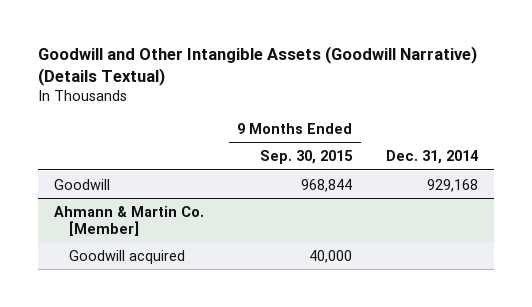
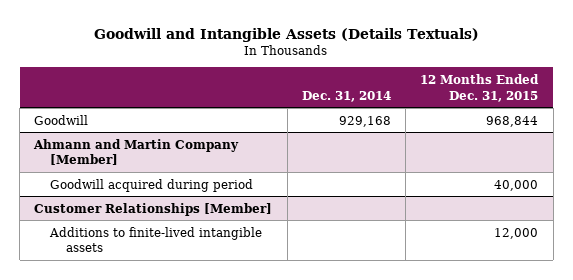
- Goodwill and Other Intangible Assets (Goodwill Narrative) (Details Textual)
+ Goodwill and Intangible Assets (Details Textuals)
- | 9 Months Ended Sep. 30, 2015 | Dec. 31, 2014
+ | Dec. 31, 2014 | 12 Months Ended Dec. 31, 2015
- Ahmann & Martin Co. [Member]
- Goodwill acquired | 40,000 |
+ Ahmann and Martin Company [Member]
+ Goodwill acquired during period | | 40,000
+ Customer Relationships [Member]
+ Additions to finite-lived intangible assets | | 12,000

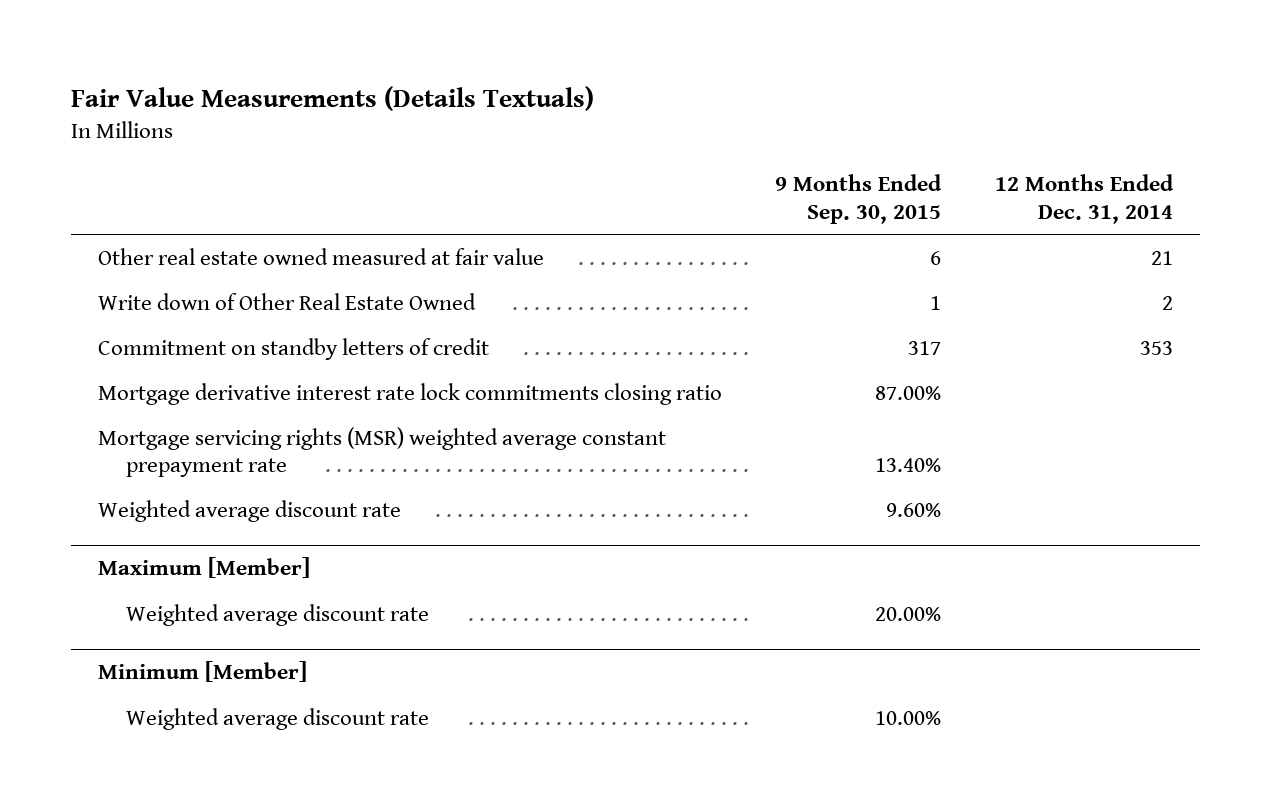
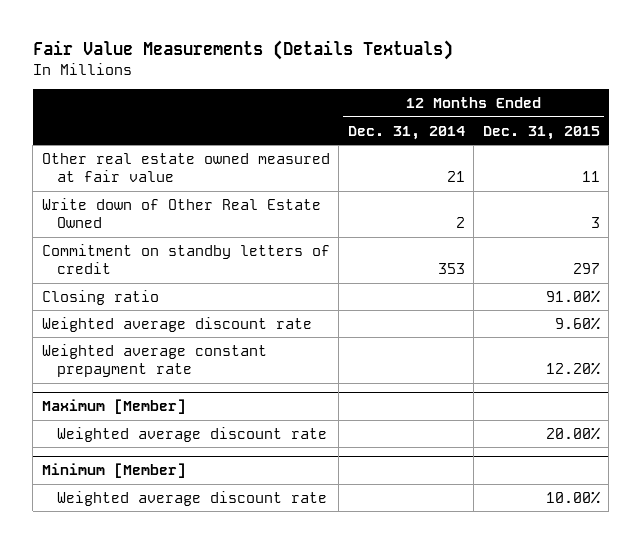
- | 9 Months Ended Sep. 30, 2015 | 12 Months Ended Dec. 31, 2014
+ | 12 Months Ended Dec. 31, 2014 | 12 Months Ended Dec. 31, 2015
- Mortgage derivative interest rate lock commitments closing ratio | 87.00% |
- Mortgage servicing rights (MSR) weighted average constant prepayment rate | 13.40% |
+ Closing ratio | | 91.00%
+ Weighted average constant prepayment rate | | 12.20%

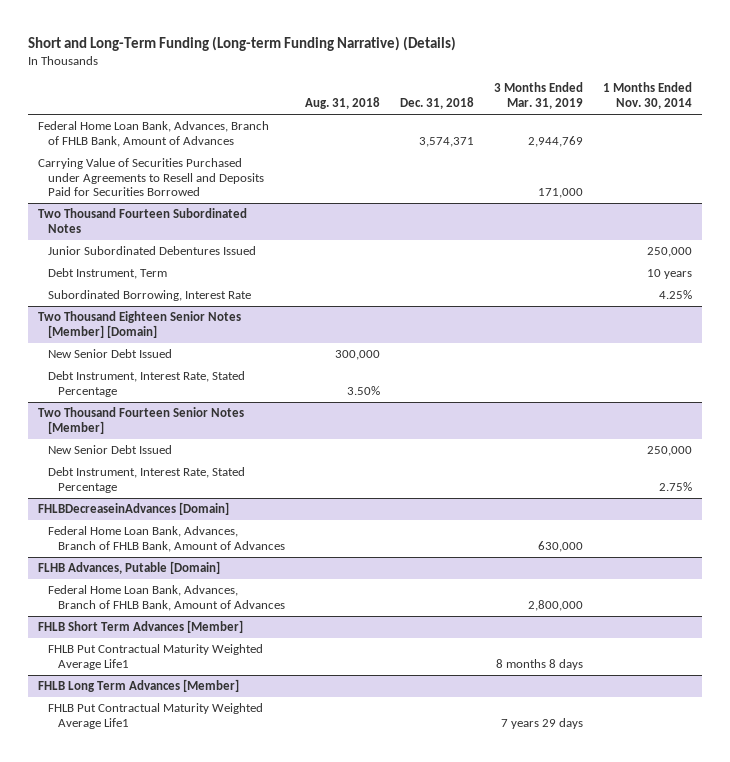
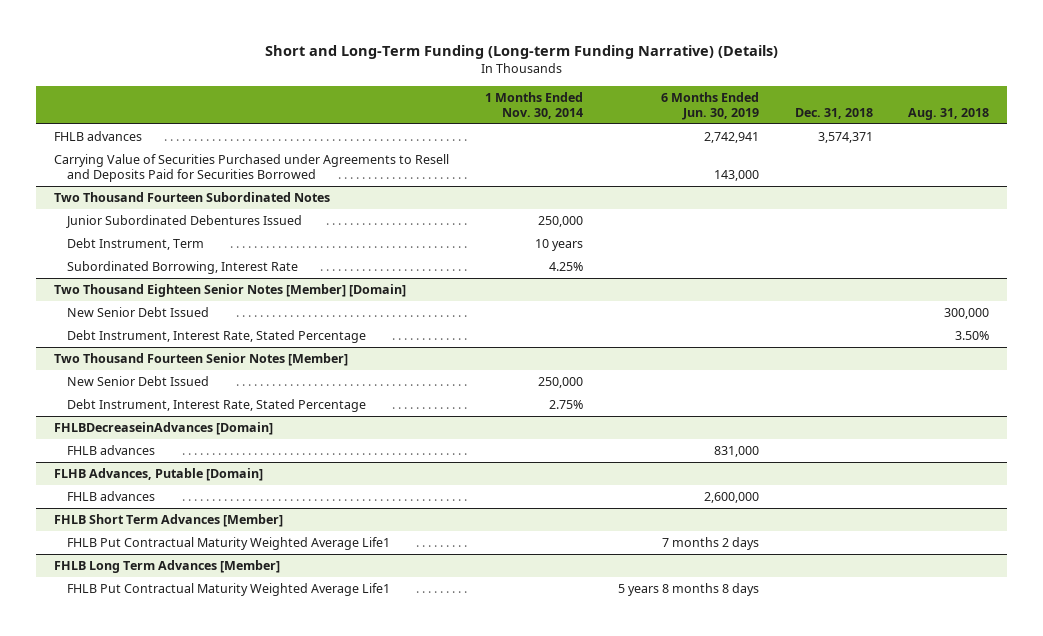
- | Aug. 31, 2018 | Dec. 31, 2018 | 3 Months Ended Mar. 31, 2019 | 1 Months Ended Nov. 30, 2014
+ | 1 Months Ended Nov. 30, 2014 | 6 Months Ended Jun. 30, 2019 | Dec. 31, 2018 | Aug. 31, 2018
- Federal Home Loan Bank, Advances, Branch of FHLB Bank, Amount of Advances | | 3,574,371 | 2,944,769 |
+ FHLB advances | | 2,742,941 | 3,574,371 |
@ FHLBDecreaseinAdvances [Domain]
- Federal Home Loan Bank, Advances, Branch of FHLB Bank, Amount of Advances | | | 630,000 |
+ FHLB advances | | 831,000 | |
@ FLHB Advances, Putable [Domain]
- Federal Home Loan Bank, Advances, Branch of FHLB Bank, Amount of Advances | | | 2,800,000 |
+ FHLB advances | | 2,600,000 | |

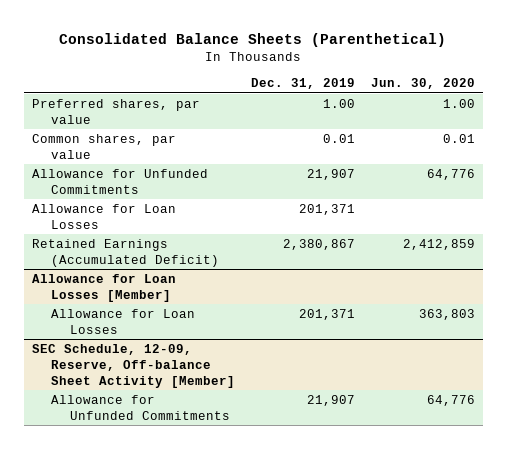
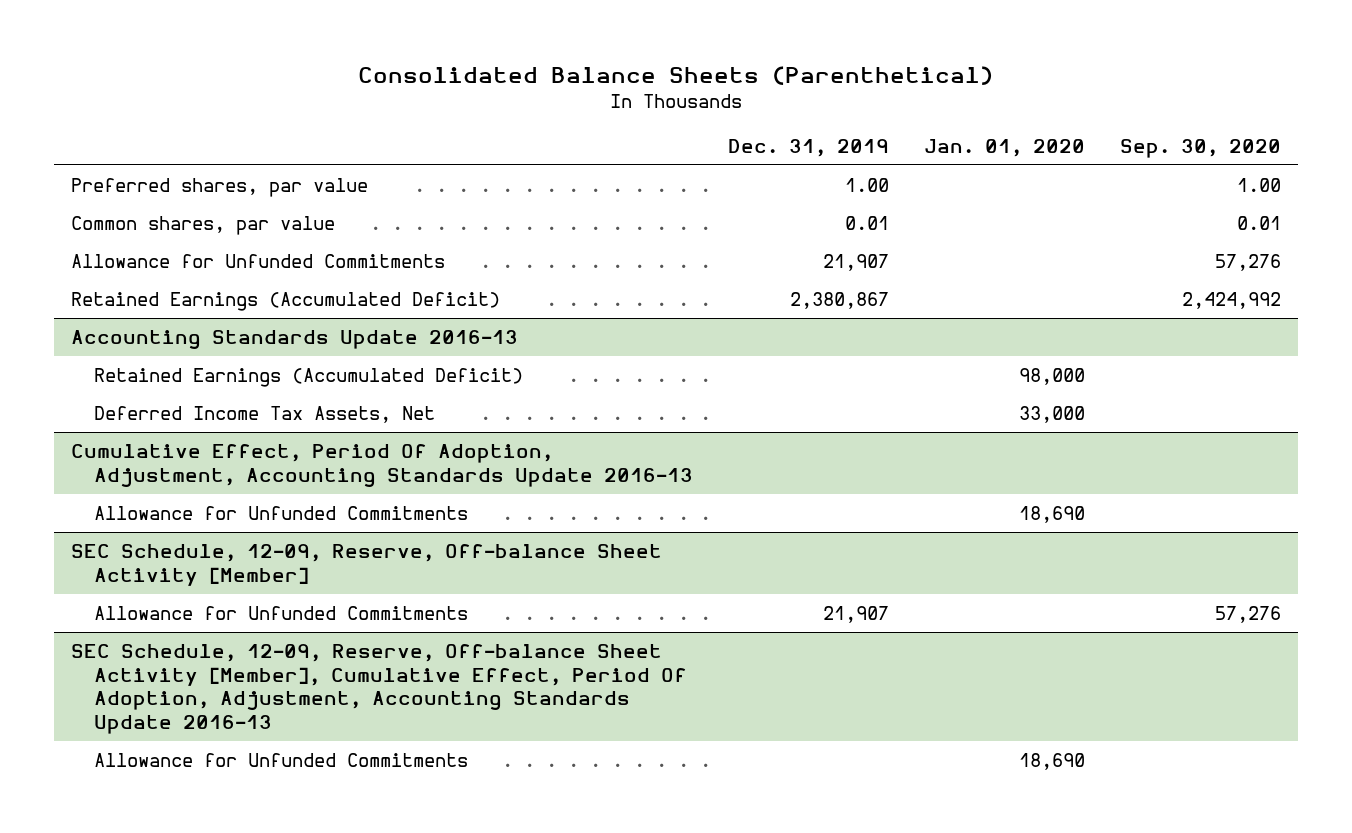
- | Dec. 31, 2019 | Jun. 30, 2020
+ | Dec. 31, 2019 | Jan. 01, 2020 | Sep. 30, 2020
- Allowance for Loan Losses | 201,371 |
- Allowance for Loan Losses [Member]
- Allowance for Loan Losses | 201,371 | 363,803
+ Accounting Standards Update 2016-13
+ Retained Earnings (Accumulated Deficit) | | 98,000 |
+ Deferred Income Tax Assets, Net | | 33,000 |
+ Cumulative Effect, Period Of Adoption, Adjustment, Accounting Standards Update 2016-13
+ Allowance for Unfunded Commitments | | 18,690 |
+ SEC Schedule, 12-09, Reserve, Off-balance Sheet Activity [Member], Cumulative Effect, Period Of Adoption, Adjustment, Accounting Standards Update 2016-13
+ Allowance for Unfunded Commitments | | 18,690 |

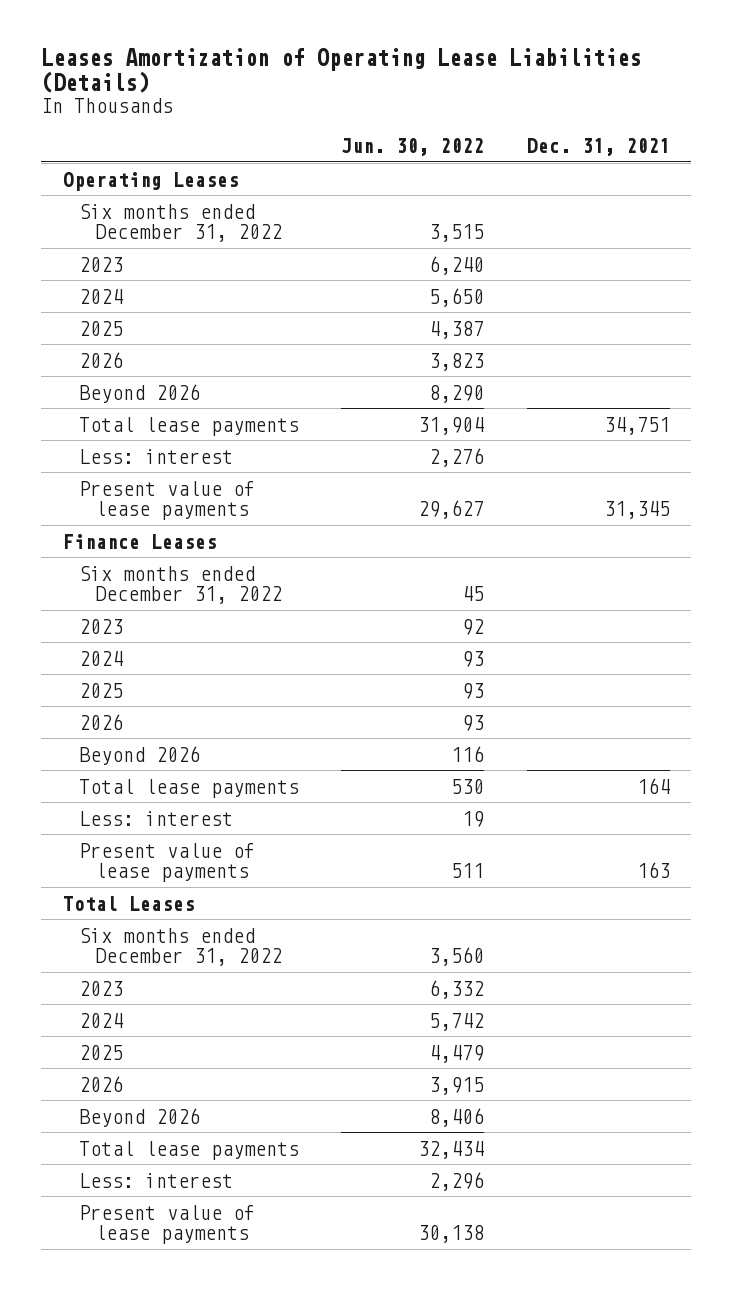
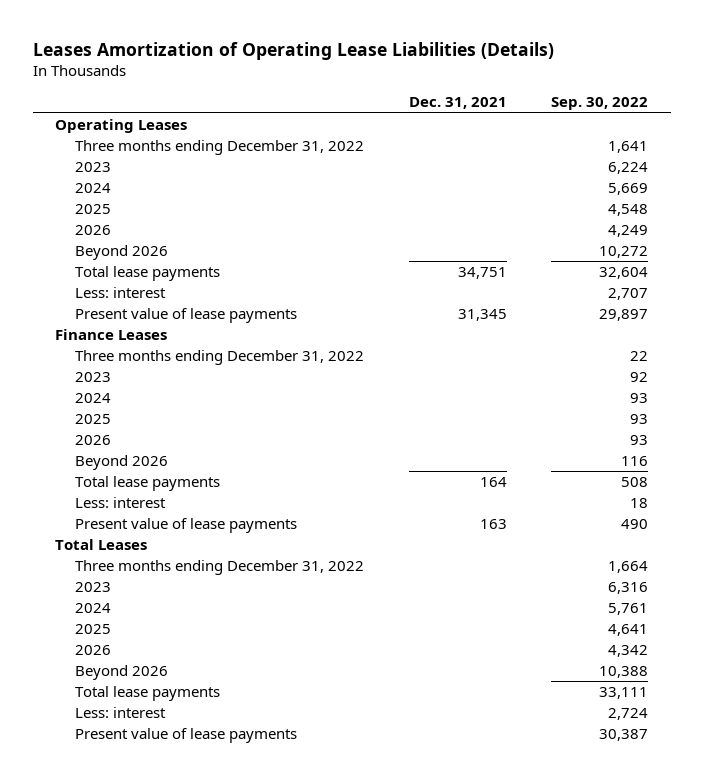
- | Jun. 30, 2022 | Dec. 31, 2021
+ | Dec. 31, 2021 | Sep. 30, 2022
- Six months ended December 31, 2022 | 3,515 |
+ Three months ending December 31, 2022 | | 1,641
- Six months ended December 31, 2022 | 45 |
+ Three months ending December 31, 2022 | | 22
- Six months ended December 31, 2022 | 3,560 |
+ Three months ending December 31, 2022 | | 1,664

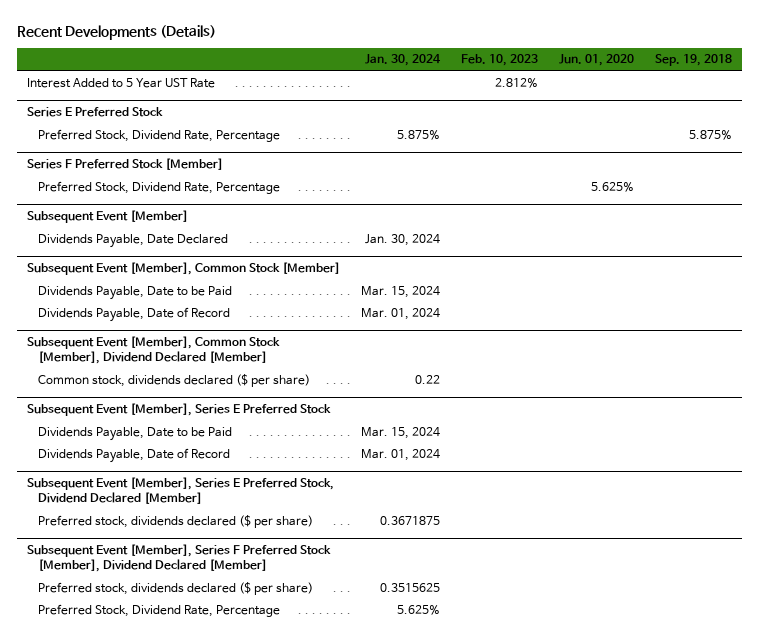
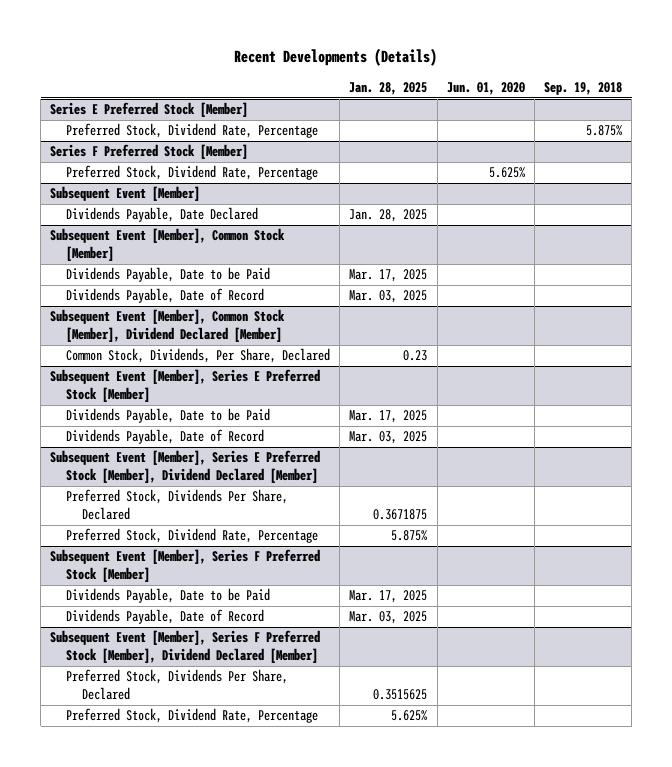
- | Jan. 30, 2024 | Feb. 10, 2023 | Jun. 01, 2020 | Sep. 19, 2018
+ | Jan. 28, 2025 | Jun. 01, 2020 | Sep. 19, 2018
- Interest Added to 5 Year UST Rate | | 2.812% | |
- Series E Preferred Stock
+ Series E Preferred Stock [Member]
@ Subsequent Event [Member], Common Stock [Member], Dividend Declared [Member]
- Common stock, dividends declared ($ per share) | 0.22 | | |
- Subsequent Event [Member], Series E Preferred Stock
@ Subsequent Event [Member], Common Stock [Member], Dividend Declared [Member]
+ Common Stock, Dividends, Per Share, Declared | 0.23 | |
+ Subsequent Event [Member], Series E Preferred Stock [Member]
- Subsequent Event [Member], Series E Preferred Stock, Dividend Declared [Member]
- Preferred stock, dividends declared ($ per share) | 0.3671875 | | |
+ Subsequent Event [Member], Series E Preferred Stock [Member], Dividend Declared [Member]
+ Preferred Stock, Dividends Per Share, Declared | 0.3671875 | |
+ Preferred Stock, Dividend Rate, Percentage | 5.875% | |
+ Subsequent Event [Member], Series F Preferred Stock [Member]
+ Dividends Payable, Date to be Paid | Mar. 17, 2025 | |
+ Dividends Payable, Date of Record | Mar. 03, 2025 | |
@ Subsequent Event [Member], Series F Preferred Stock [Member], Dividend Declared [Member]
- Preferred stock, dividends declared ($ per share) | 0.3515625 | | |
+ Preferred Stock, Dividends Per Share, Declared | 0.3515625 | |

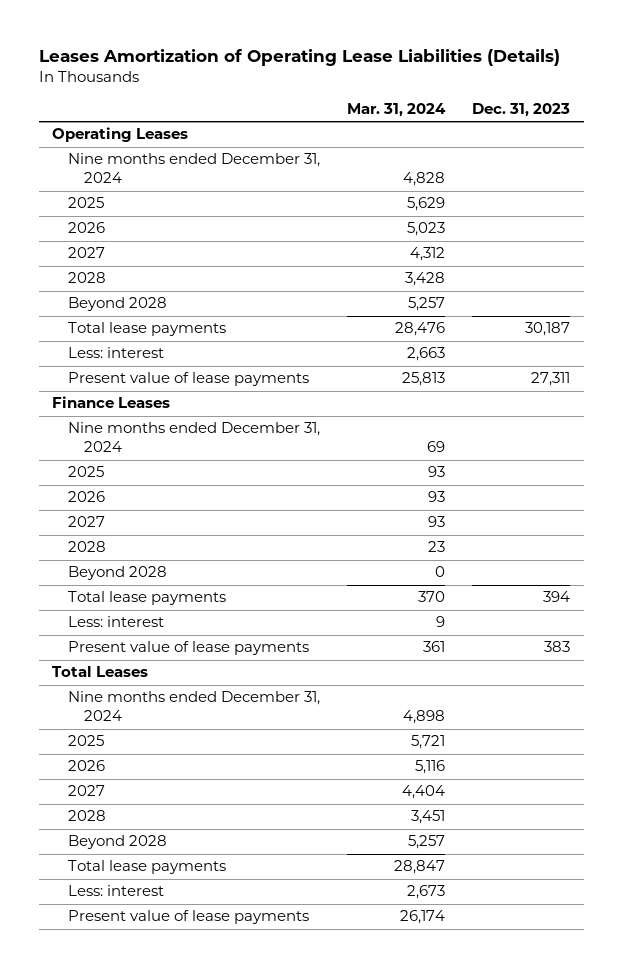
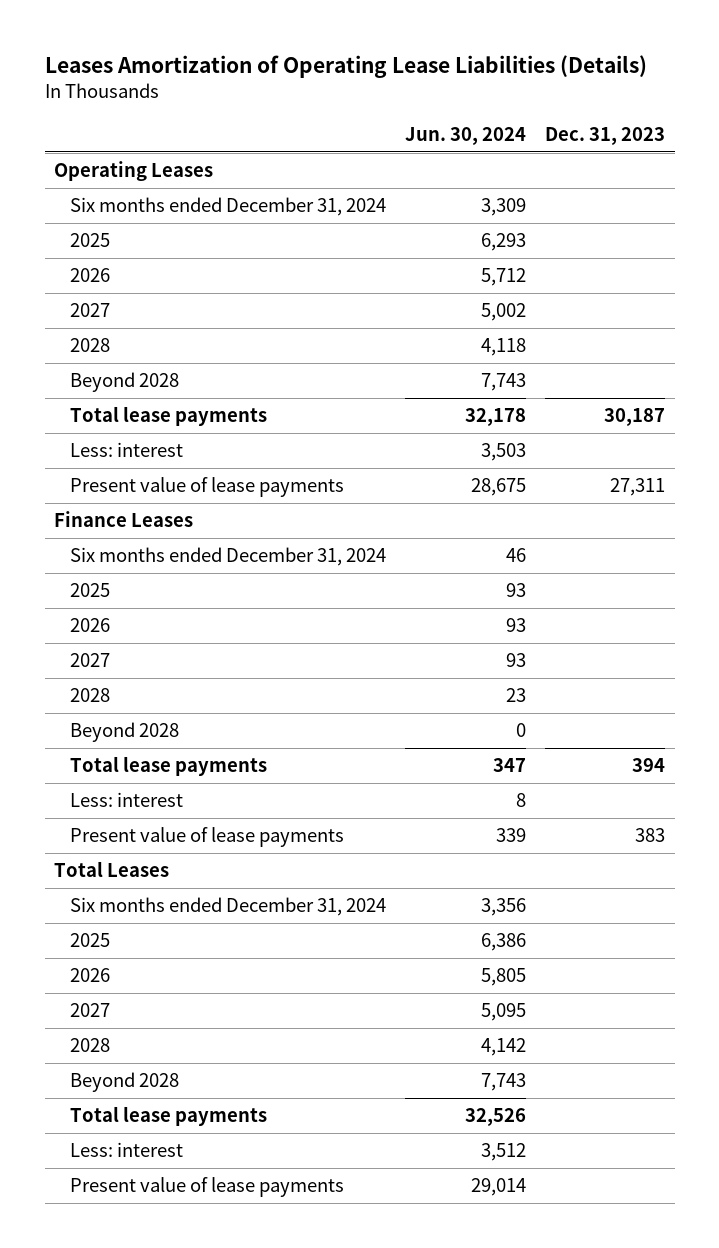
- | Mar. 31, 2024 | Dec. 31, 2023
+ | Jun. 30, 2024 | Dec. 31, 2023
- Nine months ended December 31, 2024 | 4,828 |
+ Six months ended December 31, 2024 | 3,309 |
- Nine months ended December 31, 2024 | 69 |
+ Six months ended December 31, 2024 | 46 |
- Nine months ended December 31, 2024 | 4,898 |
+ Six months ended December 31, 2024 | 3,356 |

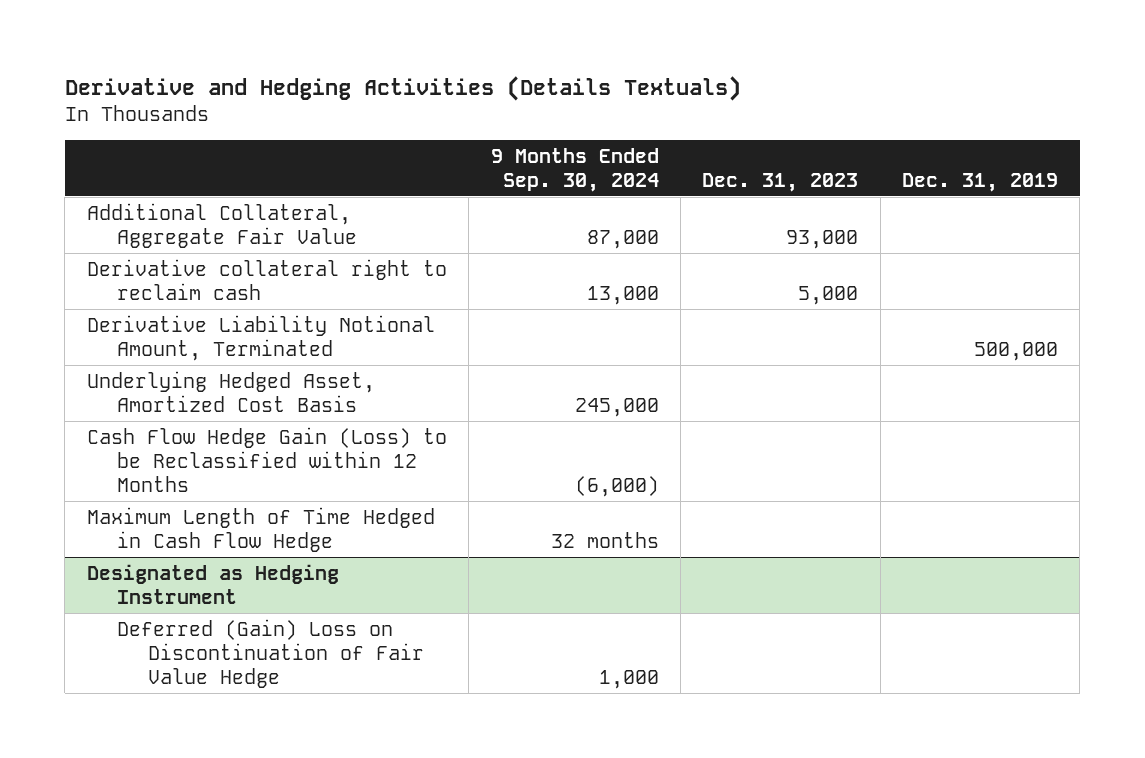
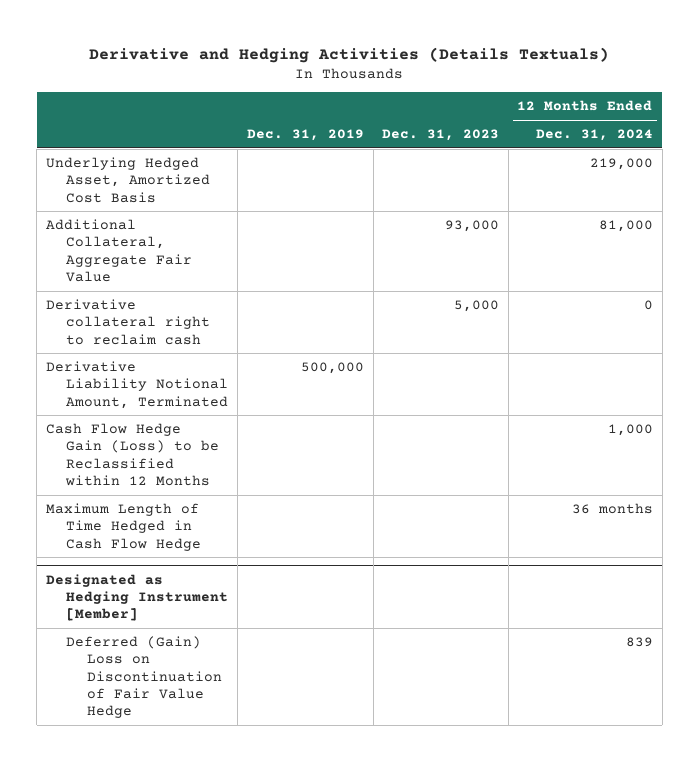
- | 9 Months Ended Sep. 30, 2024 | Dec. 31, 2023 | Dec. 31, 2019
+ | Dec. 31, 2019 | Dec. 31, 2023 | 12 Months Ended Dec. 31, 2024
moved up: Underlying Hedged Asset, Amortized Cost Basis | | | 219,000
- Designated as Hedging Instrument
+ Designated as Hedging Instrument [Member]

